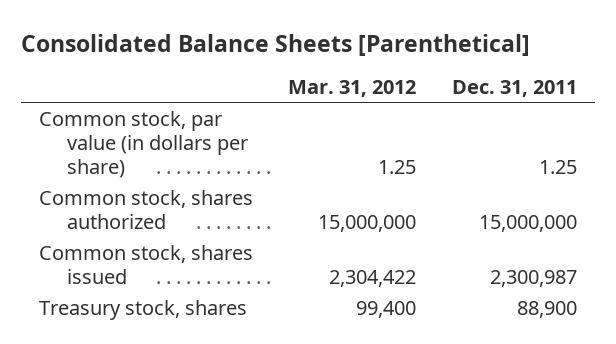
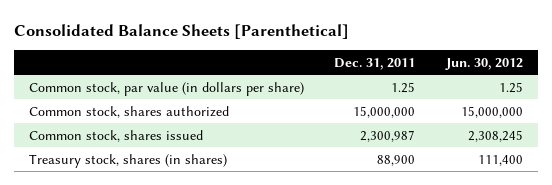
- | Mar. 31, 2012 | Dec. 31, 2011
+ | Dec. 31, 2011 | Jun. 30, 2012
- Treasury stock, shares | 99,400 | 88,900
+ Treasury stock, shares (in shares) | 88,900 | 111,400

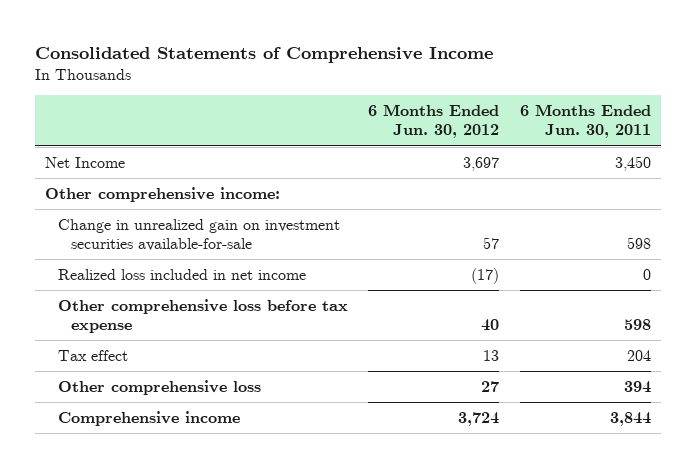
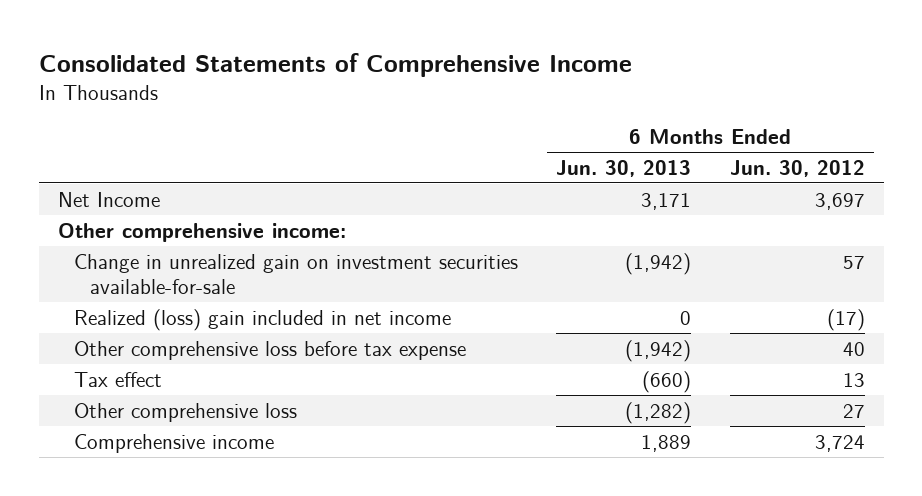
- | 6 Months Ended Jun. 30, 2012 | 6 Months Ended Jun. 30, 2011
+ | 6 Months Ended Jun. 30, 2013 | 6 Months Ended Jun. 30, 2012
- Realized loss included in net income | (17) | 0
+ Realized (loss) gain included in net income | 0 | (17)

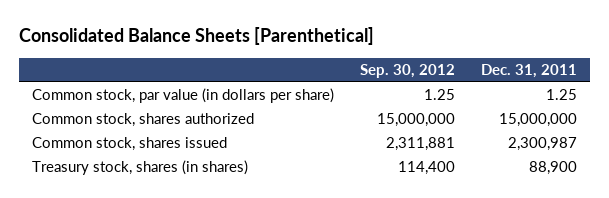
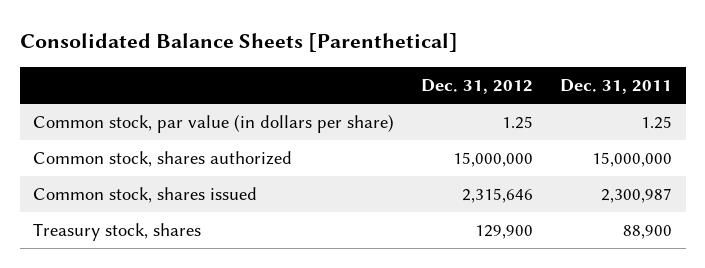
- | Sep. 30, 2012 | Dec. 31, 2011
+ | Dec. 31, 2012 | Dec. 31, 2011
- Treasury stock, shares (in shares) | 114,400 | 88,900
+ Treasury stock, shares | 129,900 | 88,900

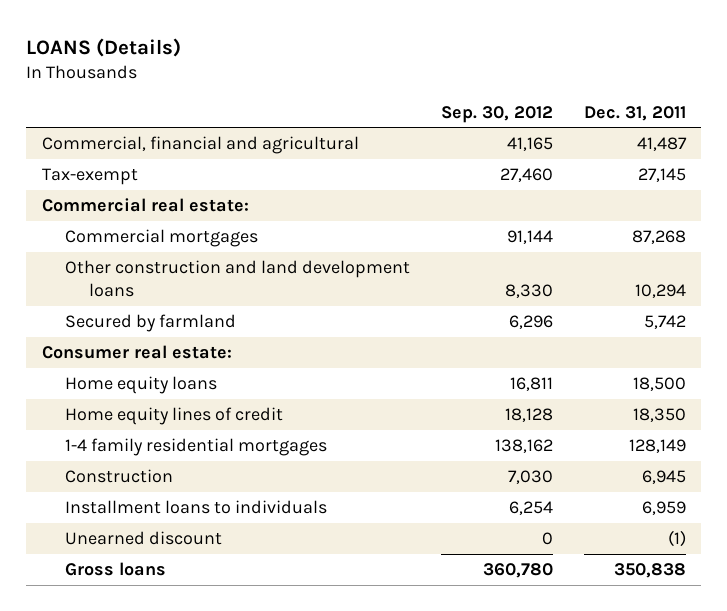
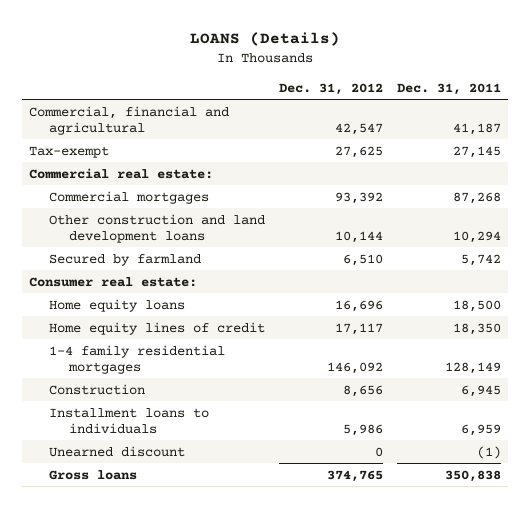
- | Sep. 30, 2012 | Dec. 31, 2011
+ | Dec. 31, 2012 | Dec. 31, 2011
- Commercial, financial and agricultural | 41,165 | 41,487
+ Commercial, financial and agricultural | 42,547 | 41,187

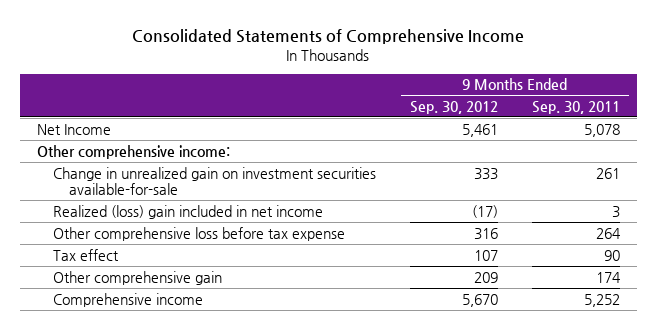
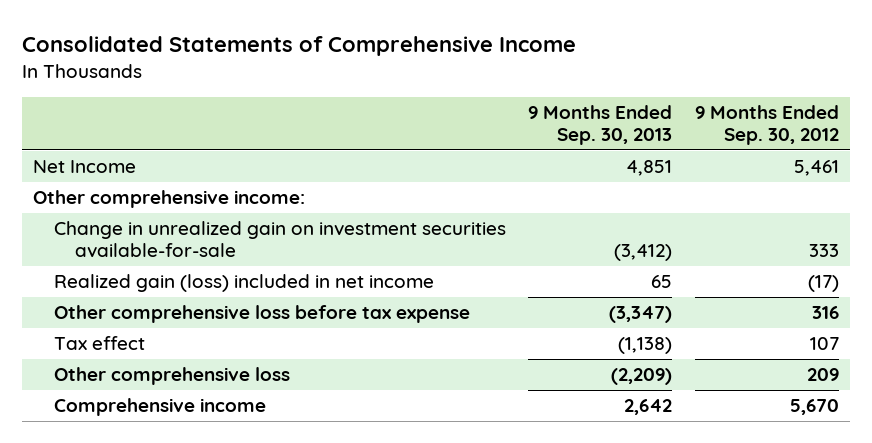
- | 9 Months Ended Sep. 30, 2012 | 9 Months Ended Sep. 30, 2011
+ | 9 Months Ended Sep. 30, 2013 | 9 Months Ended Sep. 30, 2012
- Realized (loss) gain included in net income | (17) | 3
+ Realized gain (loss) included in net income | 65 | (17)
- Other comprehensive gain | 209 | 174
+ Other comprehensive loss | (2,209) | 209

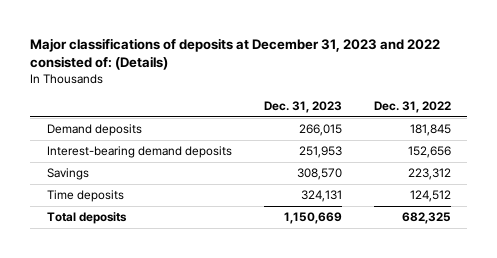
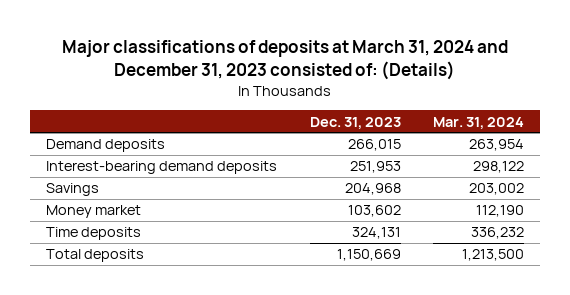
- Major classifications of deposits at December 31, 2023 and 2022 consisted of: (Details)
+ Major classifications of deposits at March 31, 2024 and December 31, 2023 consisted of: (Details)
- | Dec. 31, 2023 | Dec. 31, 2022
+ | Dec. 31, 2023 | Mar. 31, 2024
- Savings | 308,570 | 223,312
+ Savings | 204,968 | 203,002
+ Money market | 103,602 | 112,190

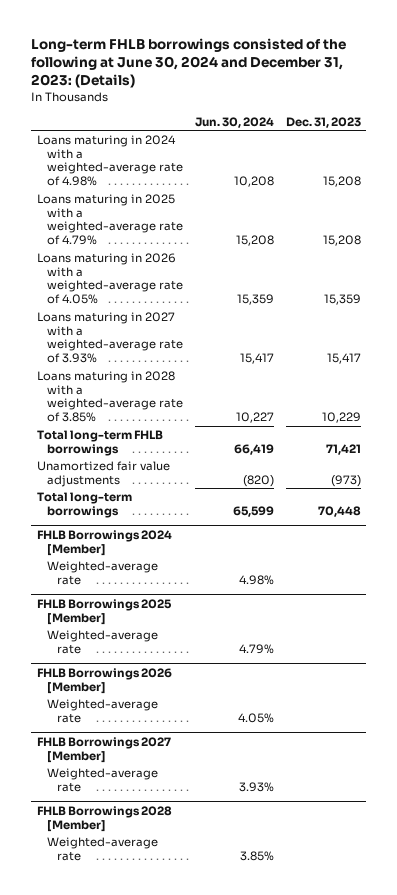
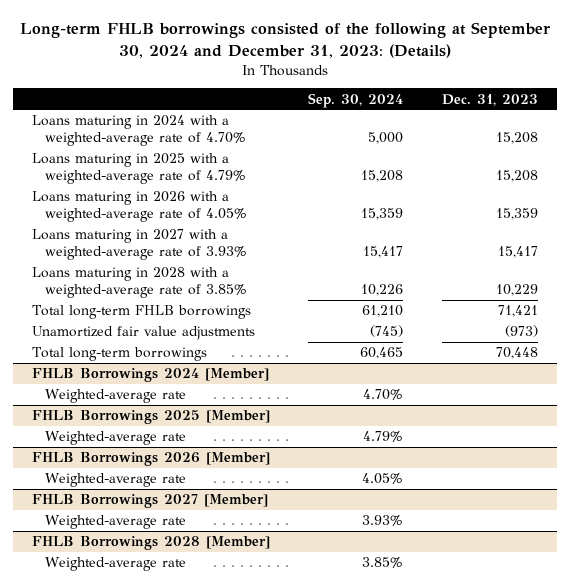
- Long-term FHLB borrowings consisted of the following at June 30, 2024 and December 31, 2023: (Details)
+ Long-term FHLB borrowings consisted of the following at September 30, 2024 and December 31, 2023: (Details)
- | Jun. 30, 2024 | Dec. 31, 2023
+ | Sep. 30, 2024 | Dec. 31, 2023
- Loans maturing in 2024 with a weighted-average rate of 4.98% | 10,208 | 15,208
+ Loans maturing in 2024 with a weighted-average rate of 4.70% | 5,000 | 15,208

